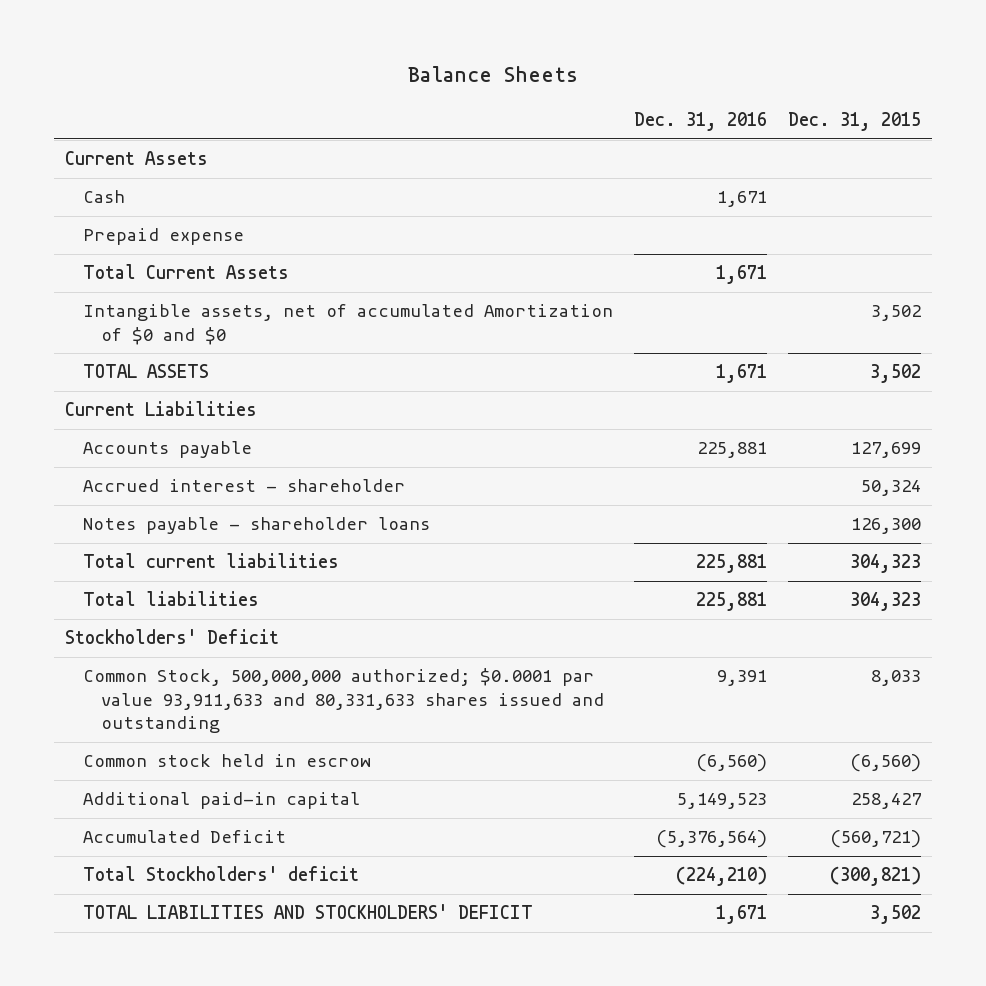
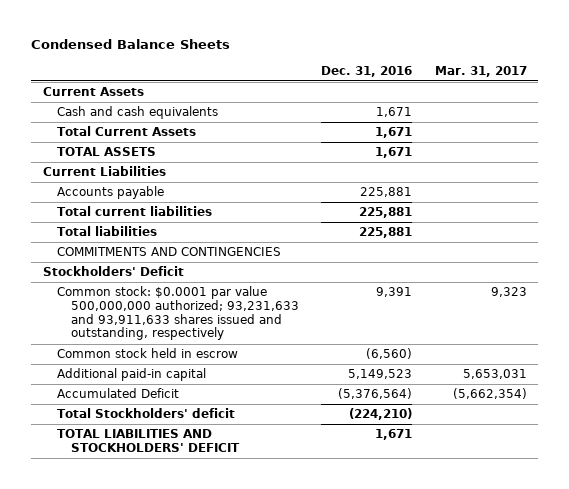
- Balance Sheets
+ Condensed Balance Sheets
- | Dec. 31, 2016 | Dec. 31, 2015
+ | Dec. 31, 2016 | Mar. 31, 2017
- Cash | 1,671 |
- Prepaid expense
+ Cash and cash equivalents | 1,671 |
- Intangible assets, net of accumulated Amortization of $0 and $0 | | 3,502
- Accrued interest - shareholder | | 50,324
- Notes payable - shareholder loans | | 126,300
+ COMMITMENTS AND CONTINGENCIES
- Common Stock, 500,000,000 authorized; $0.0001 par value 93,911,633 and 80,331,633 shares issued and outstanding | 9,391 | 8,033
+ Common stock: $0.0001 par value 500,000,000 authorized; 93,231,633 and 93,911,633 shares issued and outstanding, respectively | 9,391 | 9,323

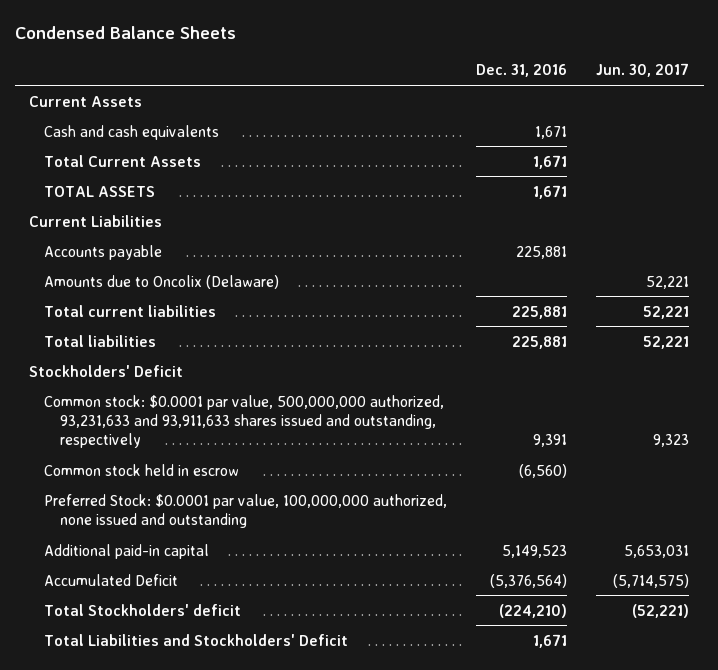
- | Dec. 31, 2016 | Mar. 31, 2017
+ | Dec. 31, 2016 | Jun. 30, 2017
+ Amounts due to Oncolix (Delaware) | | 52,221
- COMMITMENTS AND CONTINGENCIES
- Common stock: $0.0001 par value 500,000,000 authorized; 93,231,633 and 93,911,633 shares issued and outstanding, respectively | 9,391 | 9,323
+ Common stock: $0.0001 par value, 500,000,000 authorized, 93,231,633 and 93,911,633 shares issued and outstanding, respectively | 9,391 | 9,323
+ Preferred Stock: $0.0001 par value, 100,000,000 authorized, none issued and outstanding
- TOTAL LIABILITIES AND STOCKHOLDERS' DEFICIT | 1,671 |
+ Total Liabilities and Stockholders' Deficit | 1,671 |

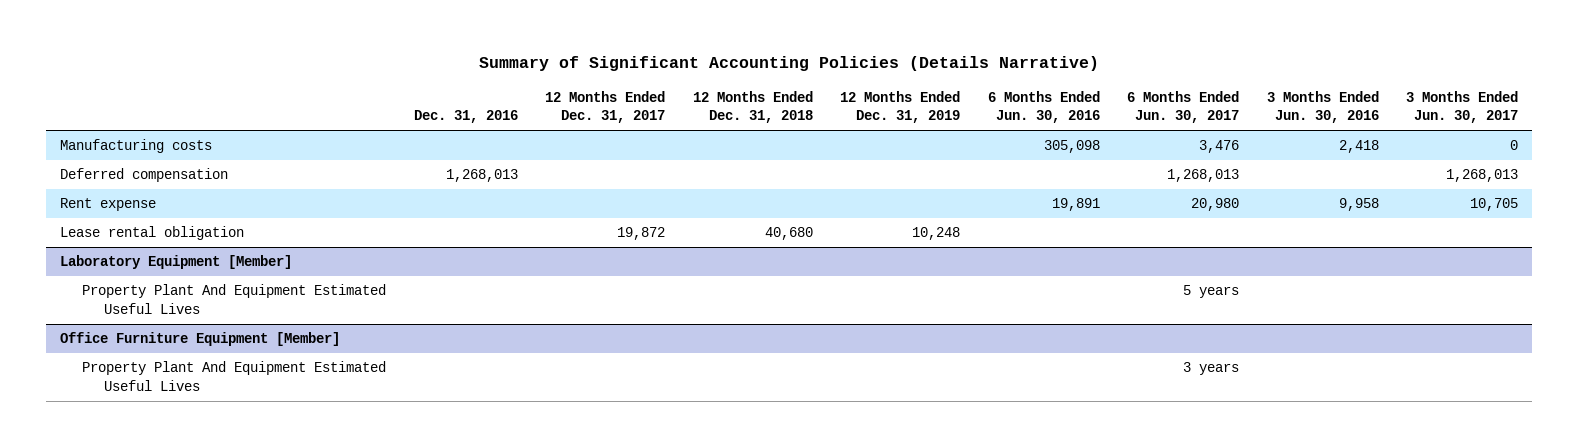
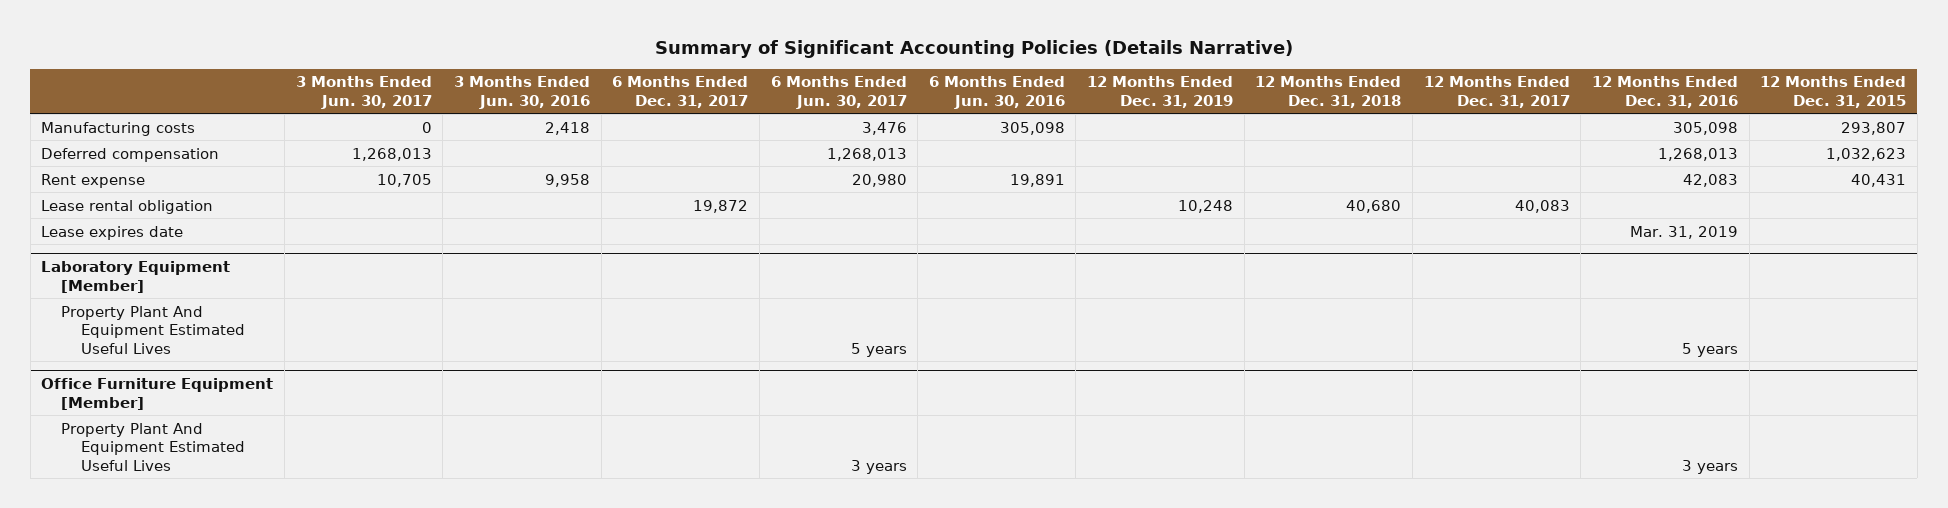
- | Dec. 31, 2016 | 12 Months Ended Dec. 31, 2017 | 12 Months Ended Dec. 31, 2018 | 12 Months Ended Dec. 31, 2019 | 6 Months Ended Jun. 30, 2016 | 6 Months Ended Jun. 30, 2017 | 3 Months Ended Jun. 30, 2016 | 3 Months Ended Jun. 30, 2017
+ | 3 Months Ended Jun. 30, 2017 | 3 Months Ended Jun. 30, 2016 | 6 Months Ended Dec. 31, 2017 | 6 Months Ended Jun. 30, 2017 | 6 Months Ended Jun. 30, 2016 | 12 Months Ended Dec. 31, 2019 | 12 Months Ended Dec. 31, 2018 | 12 Months Ended Dec. 31, 2017 | 12 Months Ended Dec. 31, 2016 | 12 Months Ended Dec. 31, 2015
- Lease rental obligation | | 19,872 | 40,680 | 10,248 | | | |
+ Lease rental obligation | | | 19,872 | | | 10,248 | 40,680 | 40,083 | |
+ Lease expires date | | | | | | | | | Mar. 31, 2019 |

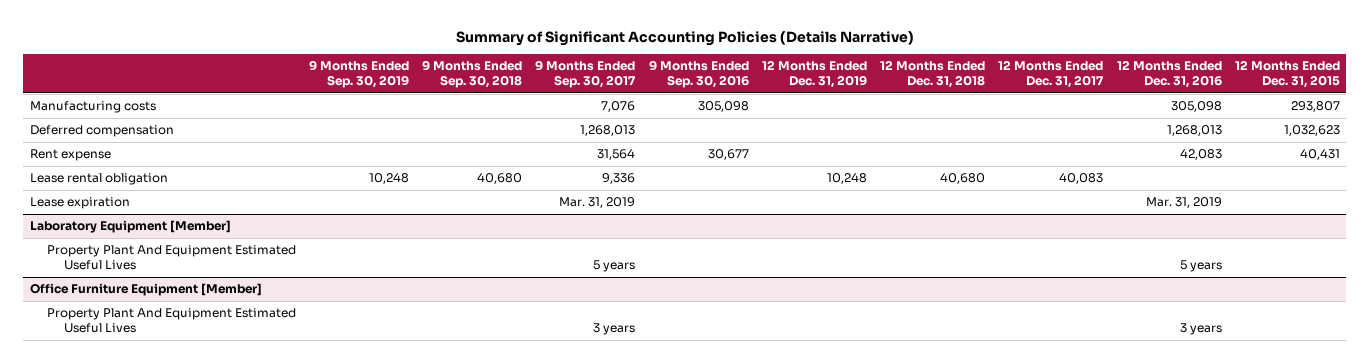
- | 3 Months Ended Jun. 30, 2017 | 3 Months Ended Jun. 30, 2016 | 6 Months Ended Dec. 31, 2017 | 6 Months Ended Jun. 30, 2017 | 6 Months Ended Jun. 30, 2016 | 12 Months Ended Dec. 31, 2019 | 12 Months Ended Dec. 31, 2018 | 12 Months Ended Dec. 31, 2017 | 12 Months Ended Dec. 31, 2016 | 12 Months Ended Dec. 31, 2015
+ | 9 Months Ended Sep. 30, 2019 | 9 Months Ended Sep. 30, 2018 | 9 Months Ended Sep. 30, 2017 | 9 Months Ended Sep. 30, 2016 | 12 Months Ended Dec. 31, 2019 | 12 Months Ended Dec. 31, 2018 | 12 Months Ended Dec. 31, 2017 | 12 Months Ended Dec. 31, 2016 | 12 Months Ended Dec. 31, 2015
- Lease expires date | | | | | | | | | Mar. 31, 2019 |
+ Lease expiration | | | Mar. 31, 2019 | | | | | Mar. 31, 2019 |

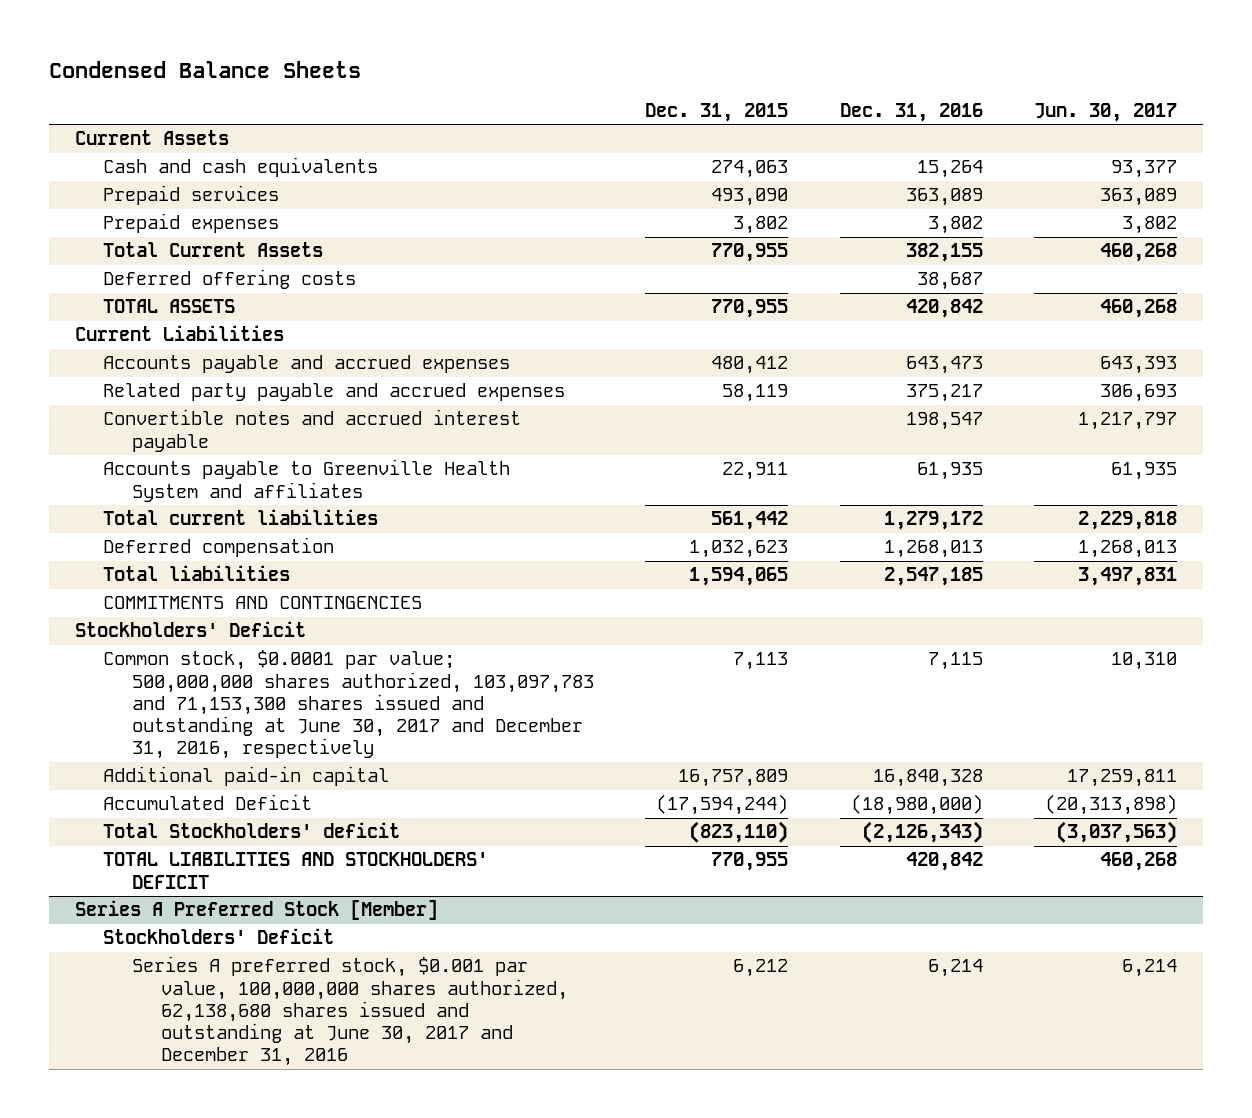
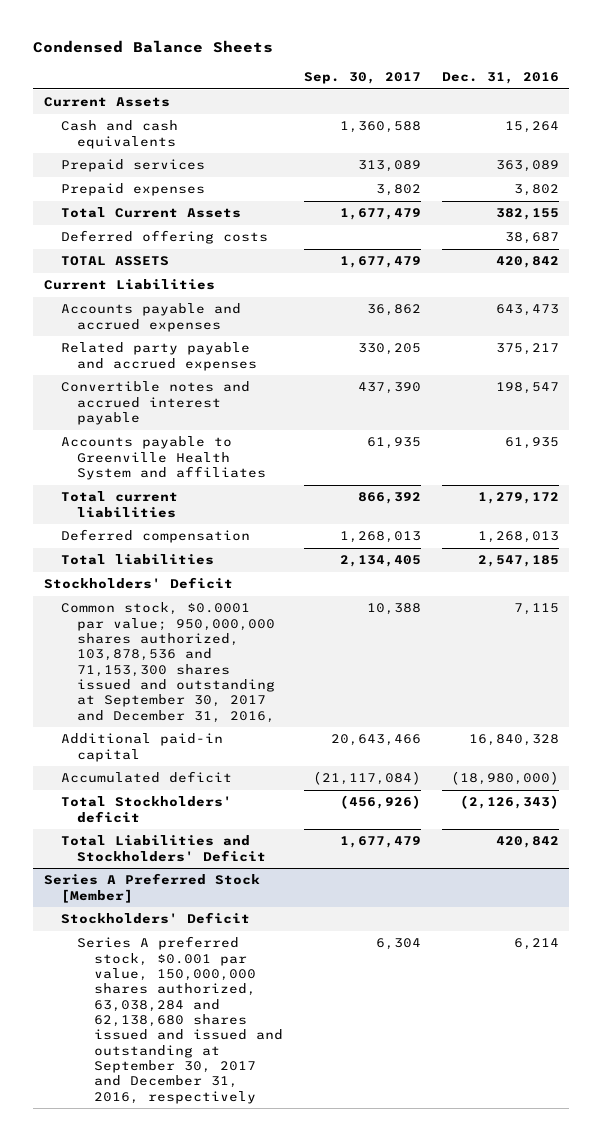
- | Dec. 31, 2015 | Dec. 31, 2016 | Jun. 30, 2017
+ | Sep. 30, 2017 | Dec. 31, 2016
- COMMITMENTS AND CONTINGENCIES
- Common stock, $0.0001 par value; 500,000,000 shares authorized, 103,097,783 and 71,153,300 shares issued and outstanding at June 30, 2017 and December 31, 2016, respectively | 7,113 | 7,115 | 10,310
+ Common stock, $0.0001 par value; 950,000,000 shares authorized, 103,878,536 and 71,153,300 shares issued and outstanding at September 30, 2017 and December 31, 2016, | 10,388 | 7,115
- Accumulated Deficit | (17,594,244) | (18,980,000) | (20,313,898)
+ Accumulated deficit | (21,117,084) | (18,980,000)
- TOTAL LIABILITIES AND STOCKHOLDERS' DEFICIT | 770,955 | 420,842 | 460,268
+ Total Liabilities and Stockholders' Deficit | 1,677,479 | 420,842
@ Series A Preferred Stock [Member]
- Series A preferred stock, $0.001 par value, 100,000,000 shares authorized, 62,138,680 shares issued and outstanding at June 30, 2017 and December 31, 2016 | 6,212 | 6,214 | 6,214
+ Series A preferred stock, $0.001 par value, 150,000,000 shares authorized, 63,038,284 and 62,138,680 shares issued and issued and outstanding at September 30, 2017 and December 31, 2016, respectively | 6,304 | 6,214

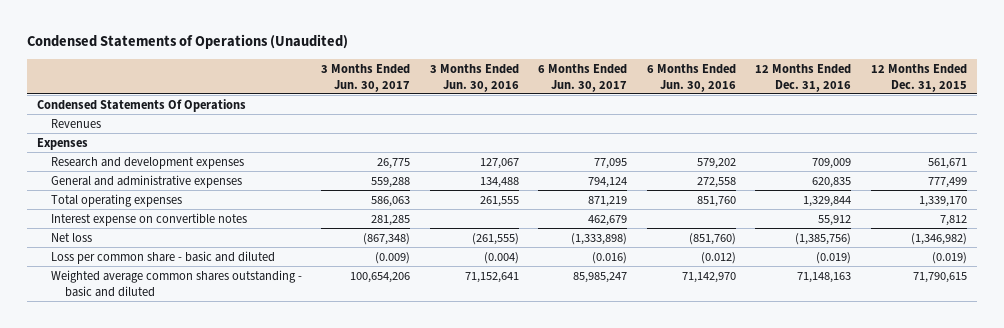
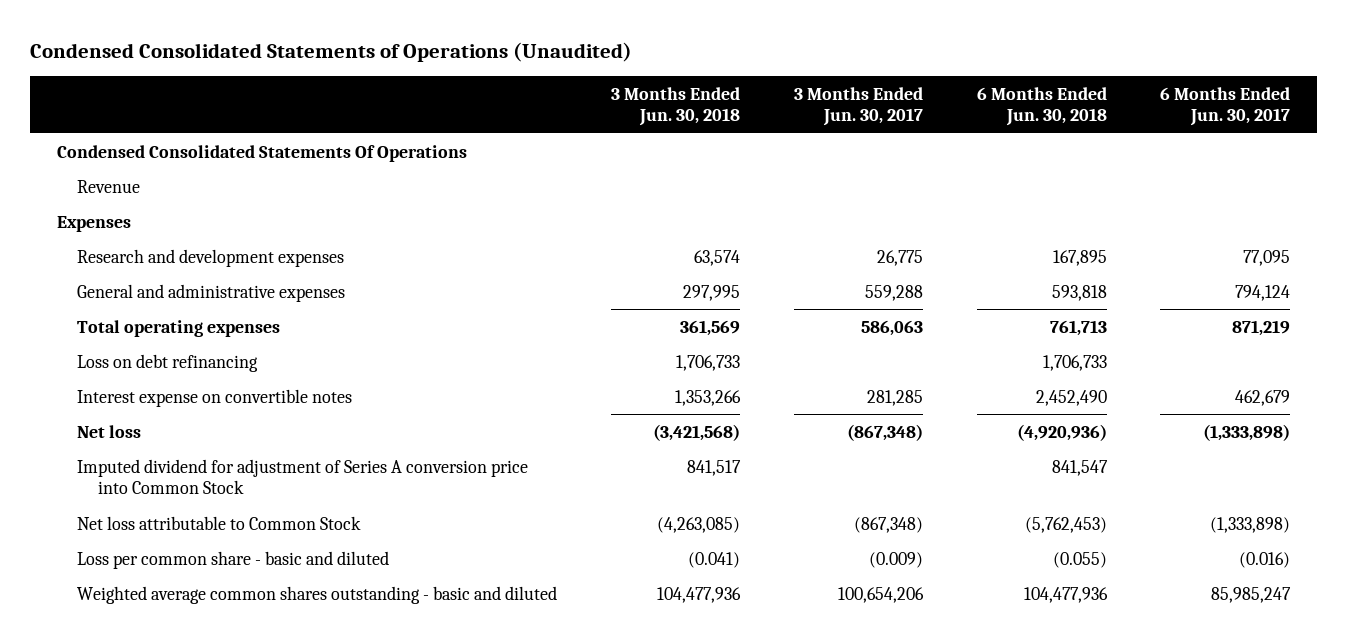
- Condensed Statements of Operations (Unaudited)
+ Condensed Consolidated Statements of Operations (Unaudited)
- | 3 Months Ended Jun. 30, 2017 | 3 Months Ended Jun. 30, 2016 | 6 Months Ended Jun. 30, 2017 | 6 Months Ended Jun. 30, 2016 | 12 Months Ended Dec. 31, 2016 | 12 Months Ended Dec. 31, 2015
+ | 3 Months Ended Jun. 30, 2018 | 3 Months Ended Jun. 30, 2017 | 6 Months Ended Jun. 30, 2018 | 6 Months Ended Jun. 30, 2017
- Condensed Statements Of Operations
- Revenues
+ Condensed Consolidated Statements Of Operations
+ Revenue
+ Loss on debt refinancing | 1,706,733 | | 1,706,733 |
+ Imputed dividend for adjustment of Series A conversion price into Common Stock | 841,517 | | 841,547 |
+ Net loss attributable to Common Stock | (4,263,085) | (867,348) | (5,762,453) | (1,333,898)

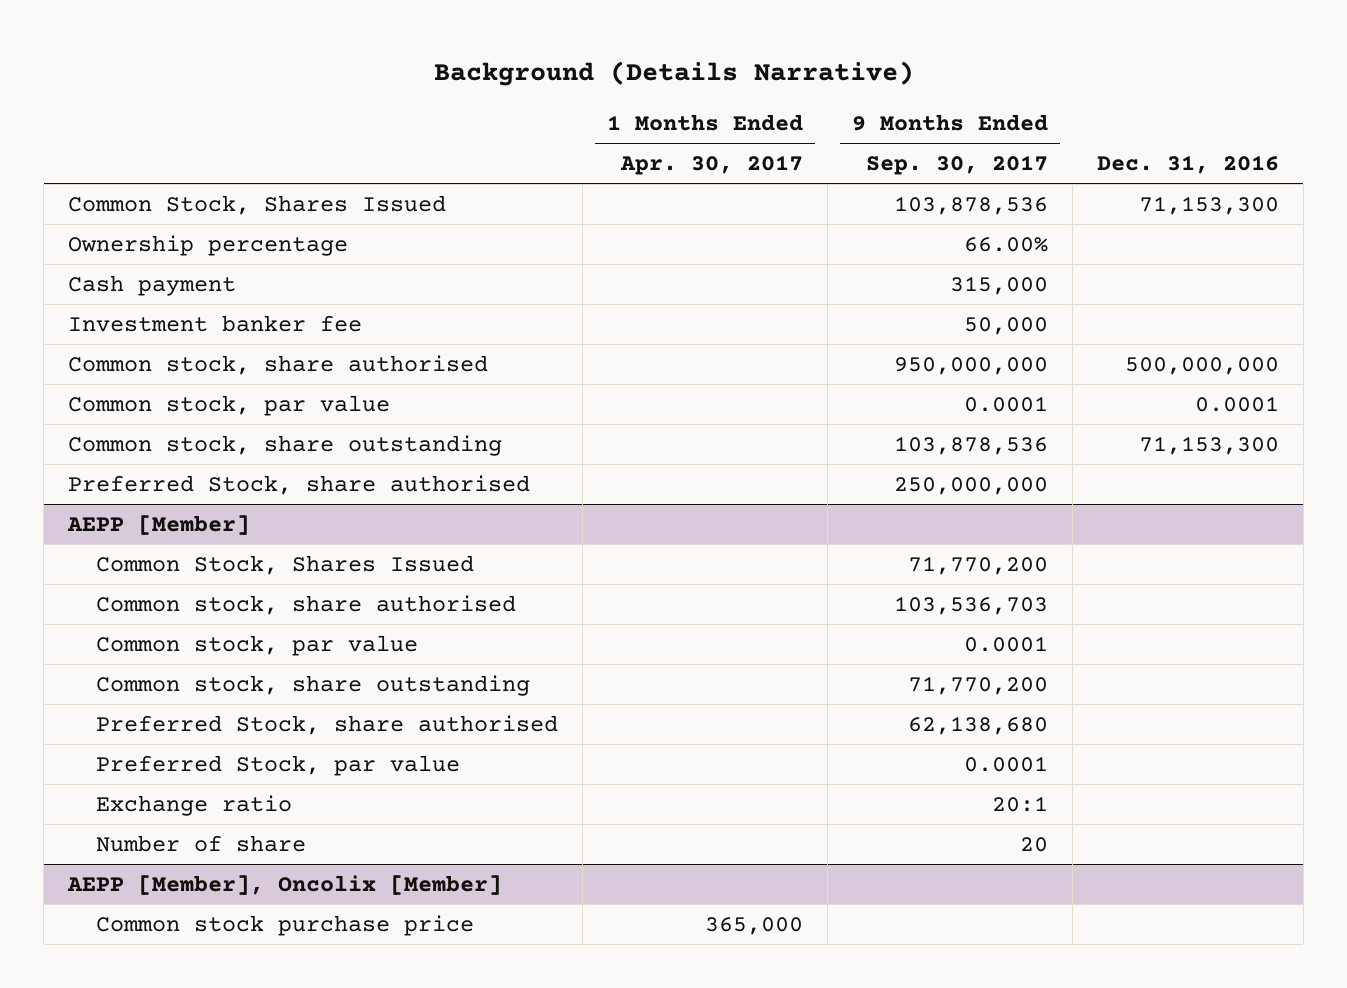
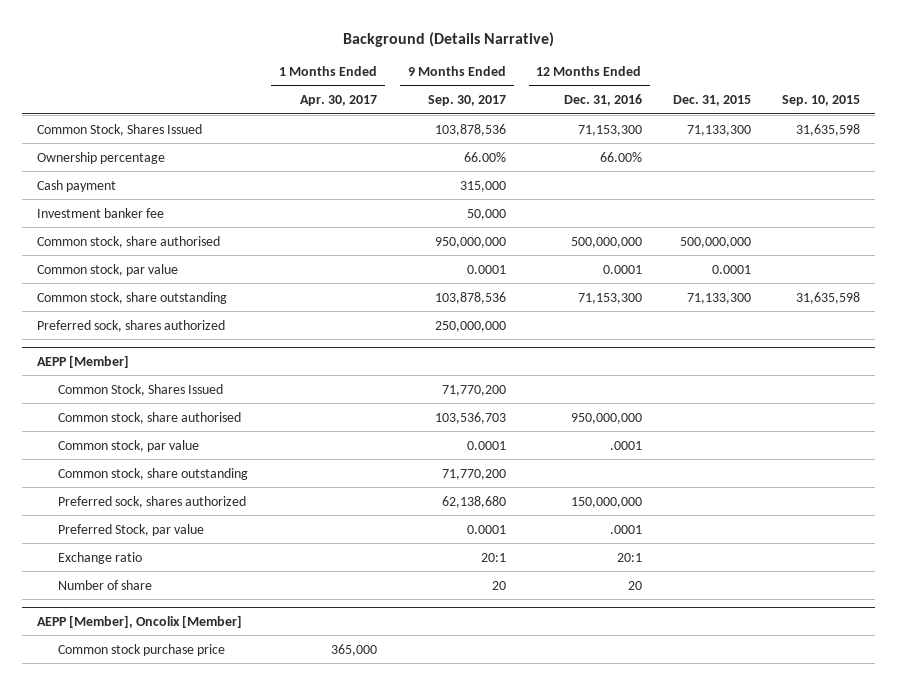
- | 1 Months Ended Apr. 30, 2017 | 9 Months Ended Sep. 30, 2017 | Dec. 31, 2016
+ | 1 Months Ended Apr. 30, 2017 | 9 Months Ended Sep. 30, 2017 | 12 Months Ended Dec. 31, 2016 | Dec. 31, 2015 | Sep. 10, 2015
- Preferred Stock, share authorised | | 250,000,000 |
+ Preferred sock, shares authorized | | 250,000,000 | | |
@ AEPP [Member]
- Preferred Stock, share authorised | | 62,138,680 |
+ Preferred sock, shares authorized | | 62,138,680 | 150,000,000 | |

